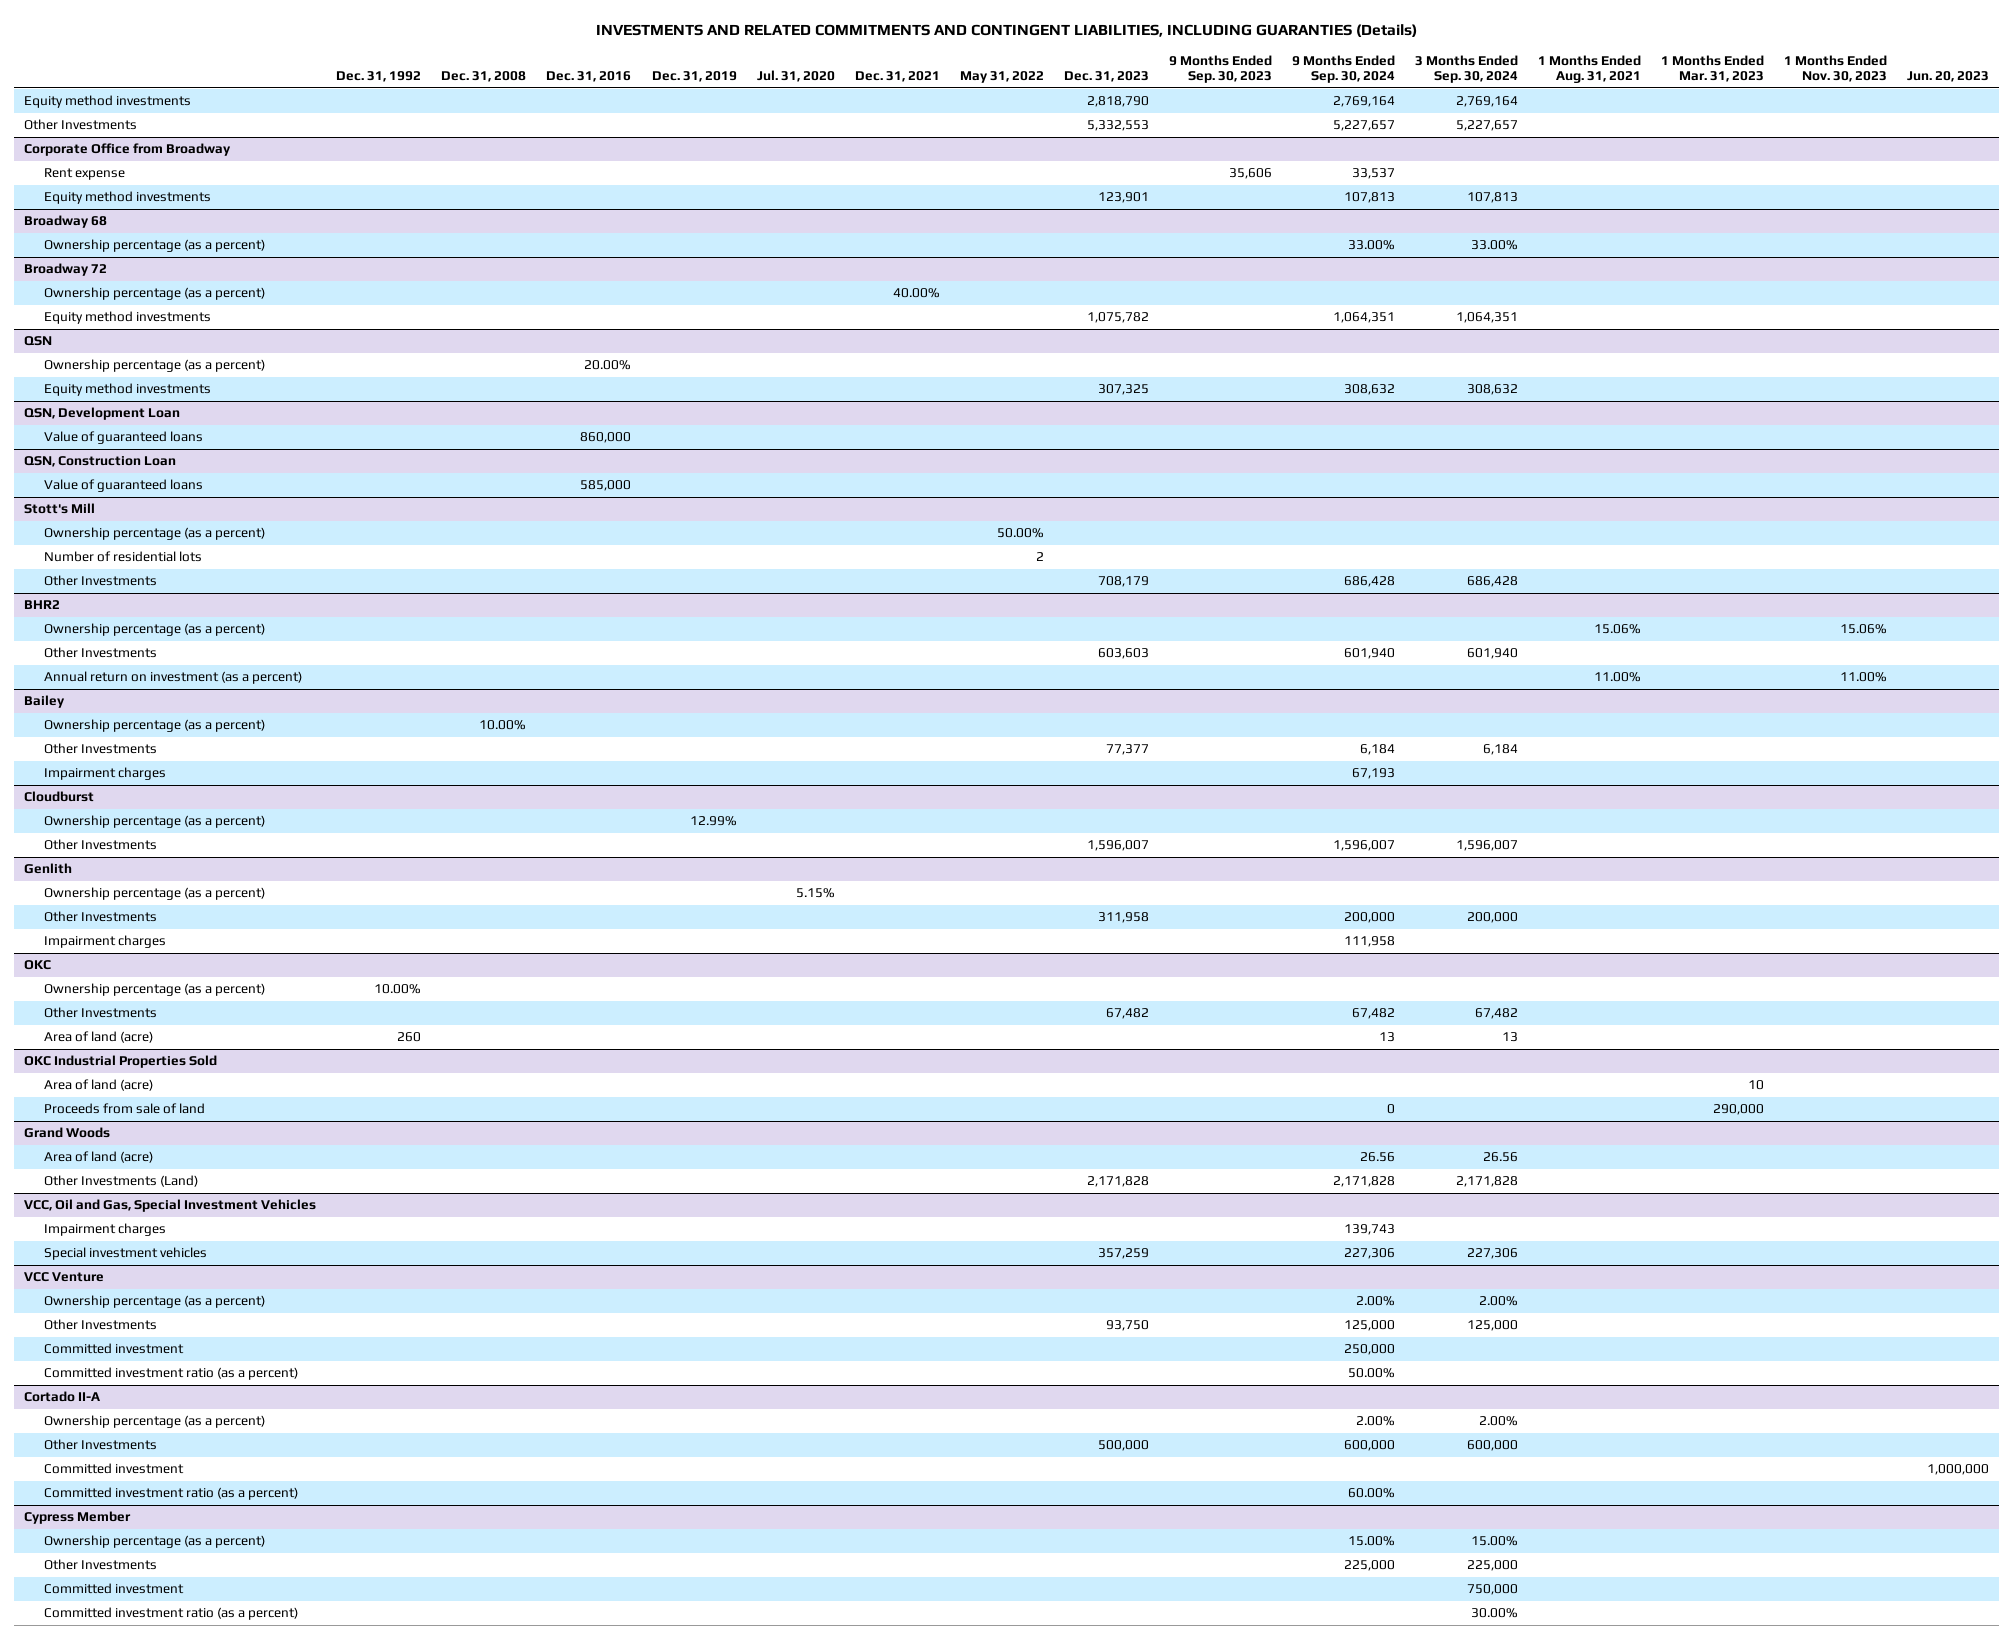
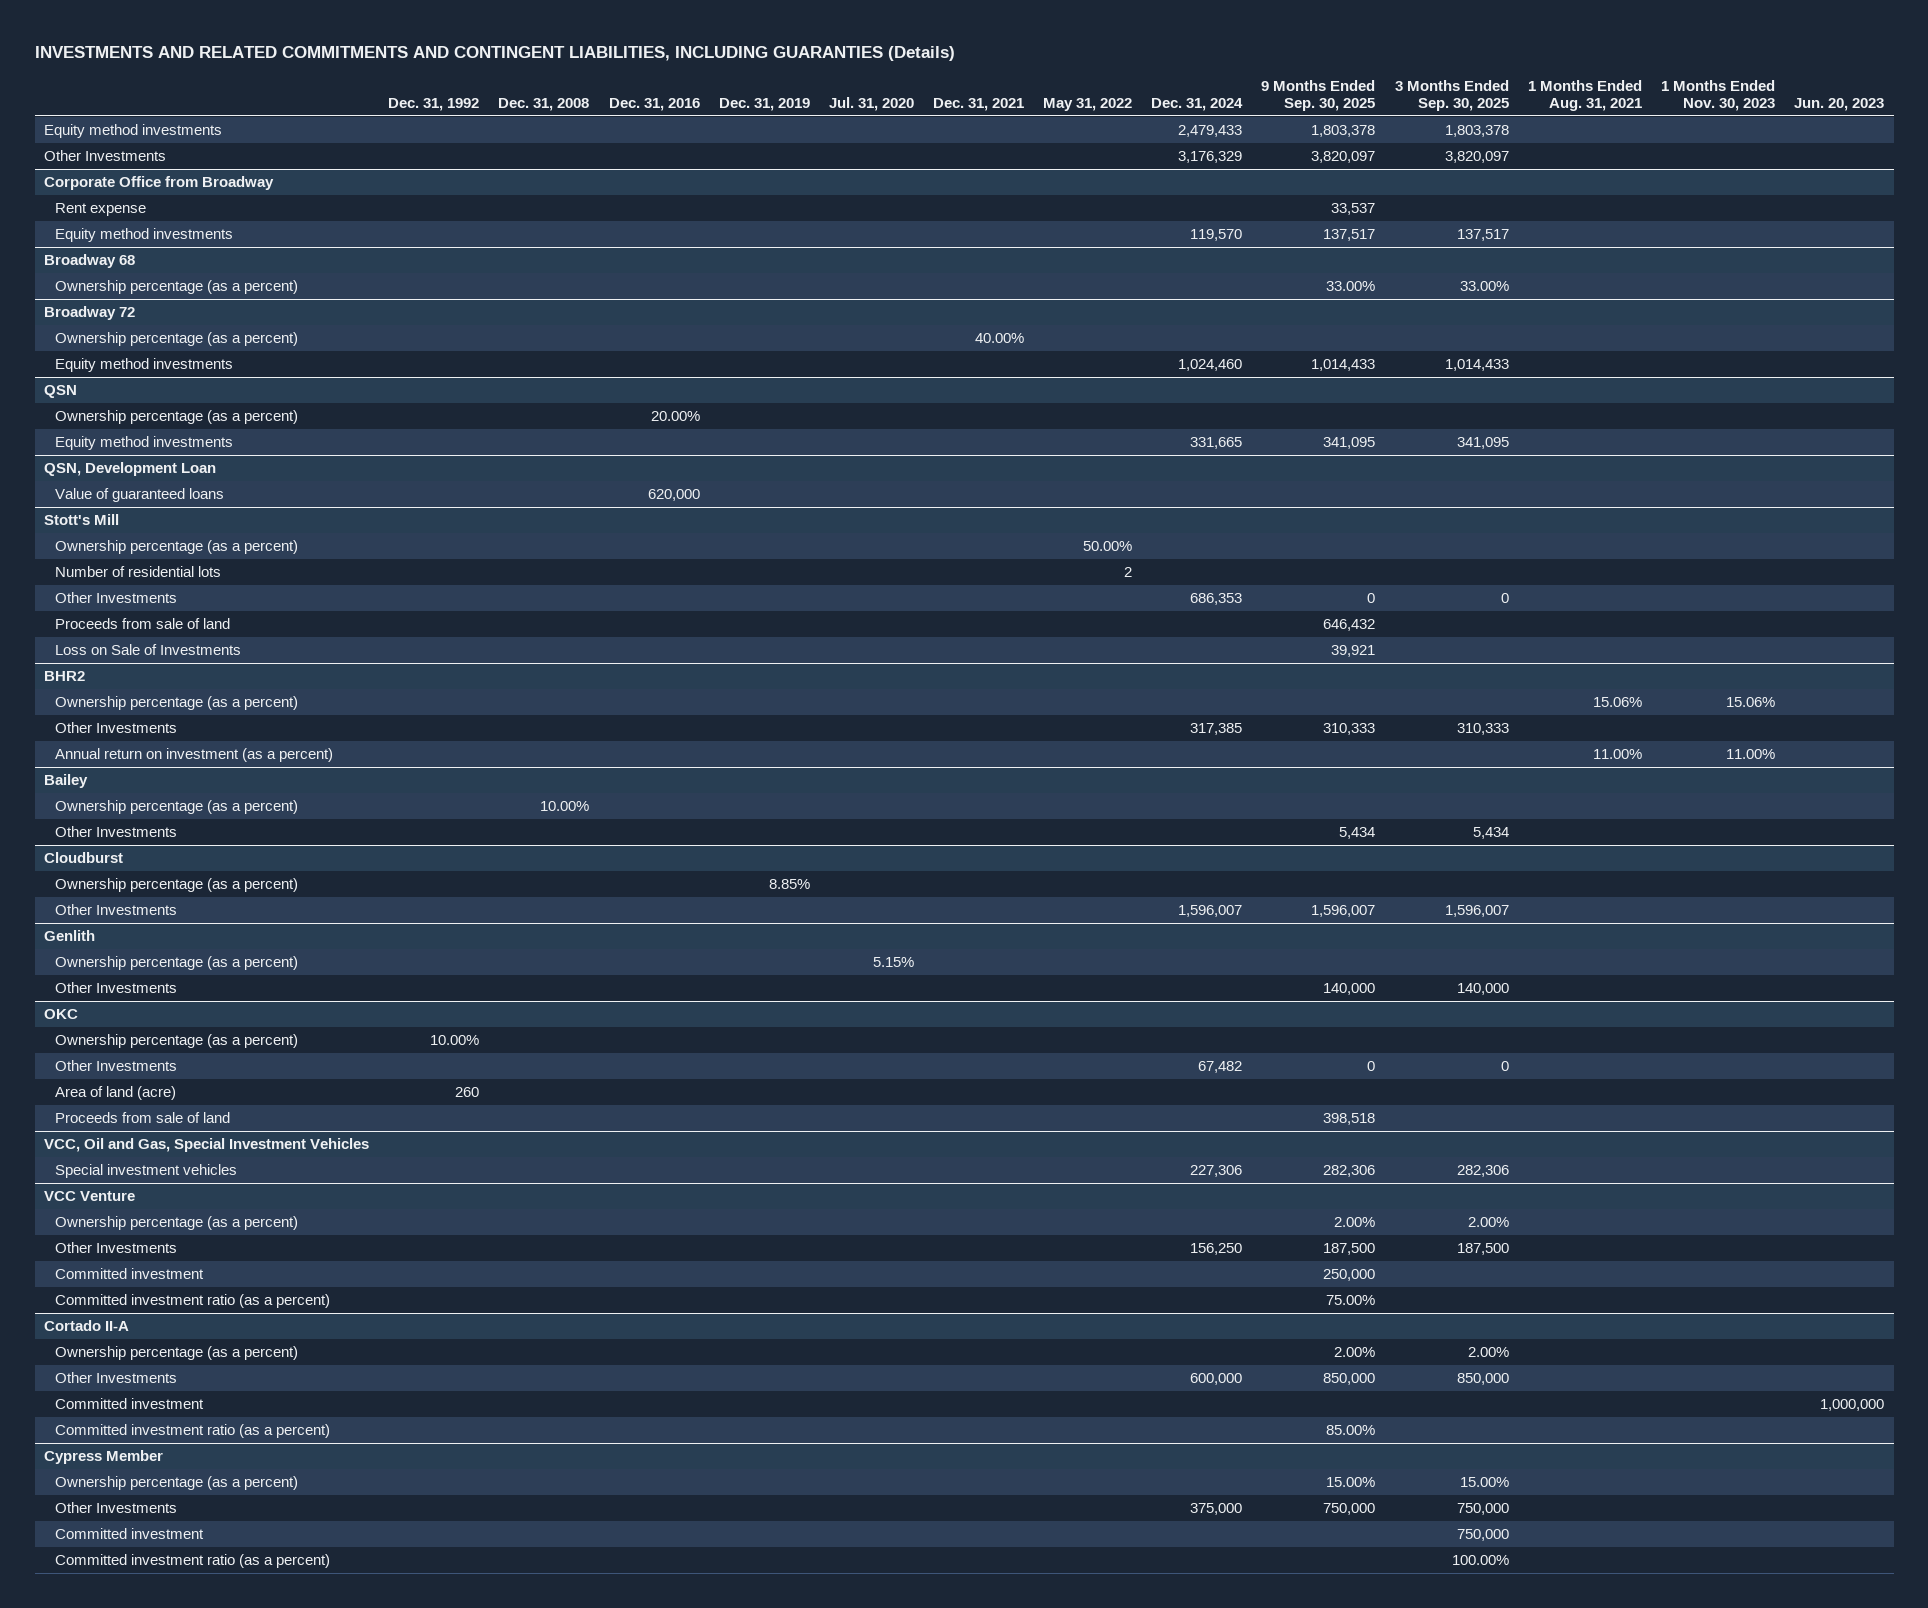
- | Dec. 31, 1992 | Dec. 31, 2008 | Dec. 31, 2016 | Dec. 31, 2019 | Jul. 31, 2020 | Dec. 31, 2021 | May 31, 2022 | Dec. 31, 2023 | 9 Months Ended Sep. 30, 2023 | 9 Months Ended Sep. 30, 2024 | 3 Months Ended Sep. 30, 2024 | 1 Months Ended Aug. 31, 2021 | 1 Months Ended Mar. 31, 2023 | 1 Months Ended Nov. 30, 2023 | Jun. 20, 2023
+ | Dec. 31, 1992 | Dec. 31, 2008 | Dec. 31, 2016 | Dec. 31, 2019 | Jul. 31, 2020 | Dec. 31, 2021 | May 31, 2022 | Dec. 31, 2024 | 9 Months Ended Sep. 30, 2025 | 3 Months Ended Sep. 30, 2025 | 1 Months Ended Aug. 31, 2021 | 1 Months Ended Nov. 30, 2023 | Jun. 20, 2023
@ QSN, Development Loan
- Value of guaranteed loans | | | 860,000 | | | | | | | | | | | |
- QSN, Construction Loan
- Value of guaranteed loans | | | 585,000 | | | | | | | | | | | |
@ QSN, Development Loan
+ Value of guaranteed loans | | | 620,000 | | | | | | | | | |
@ Stott's Mill
+ Proceeds from sale of land | | | | | | | | | 646,432 | | | |
+ Loss on Sale of Investments | | | | | | | | | 39,921 | | | |
@ Bailey
- Impairment charges | | | | | | | | | | 67,193 | | | | |
@ Cloudburst
- Ownership percentage (as a percent) | | | | 12.99% | | | | | | | | | | |
+ Ownership percentage (as a percent) | | | | 8.85% | | | | | | | | |
@ Genlith
- Impairment charges | | | | | | | | | | 111,958 | | | | |
- OKC Industrial Properties Sold
- Area of land (acre) | | | | | | | | | | | | | 10 | |
- Proceeds from sale of land | | | | | | | | | | 0 | | | 290,000 | |
- Grand Woods
- Area of land (acre) | | | | | | | | | | 26.56 | 26.56 | | | |
- Other Investments (Land) | | | | | | | | 2,171,828 | | 2,171,828 | 2,171,828 | | | |
@ OKC
+ Proceeds from sale of land | | | | | | | | | 398,518 | | | |
@ VCC, Oil and Gas, Special Investment Vehicles
- Impairment charges | | | | | | | | | | 139,743 | | | | |

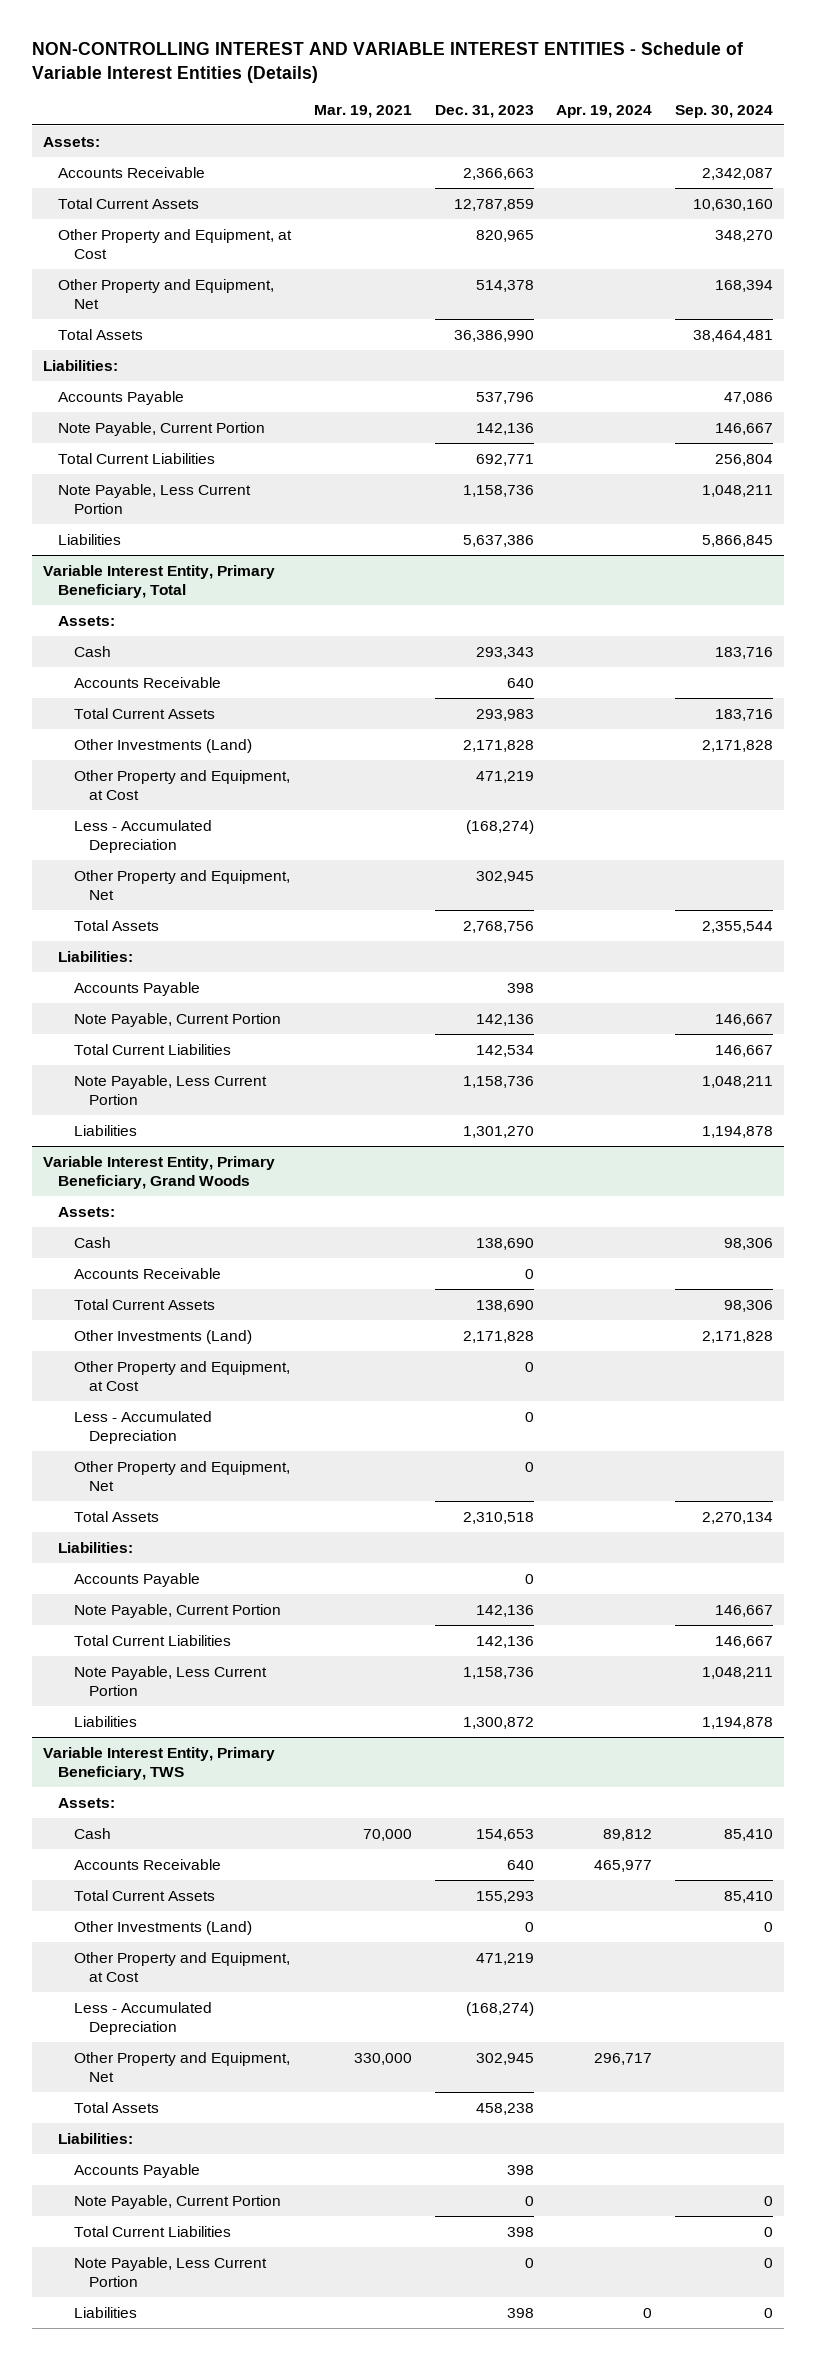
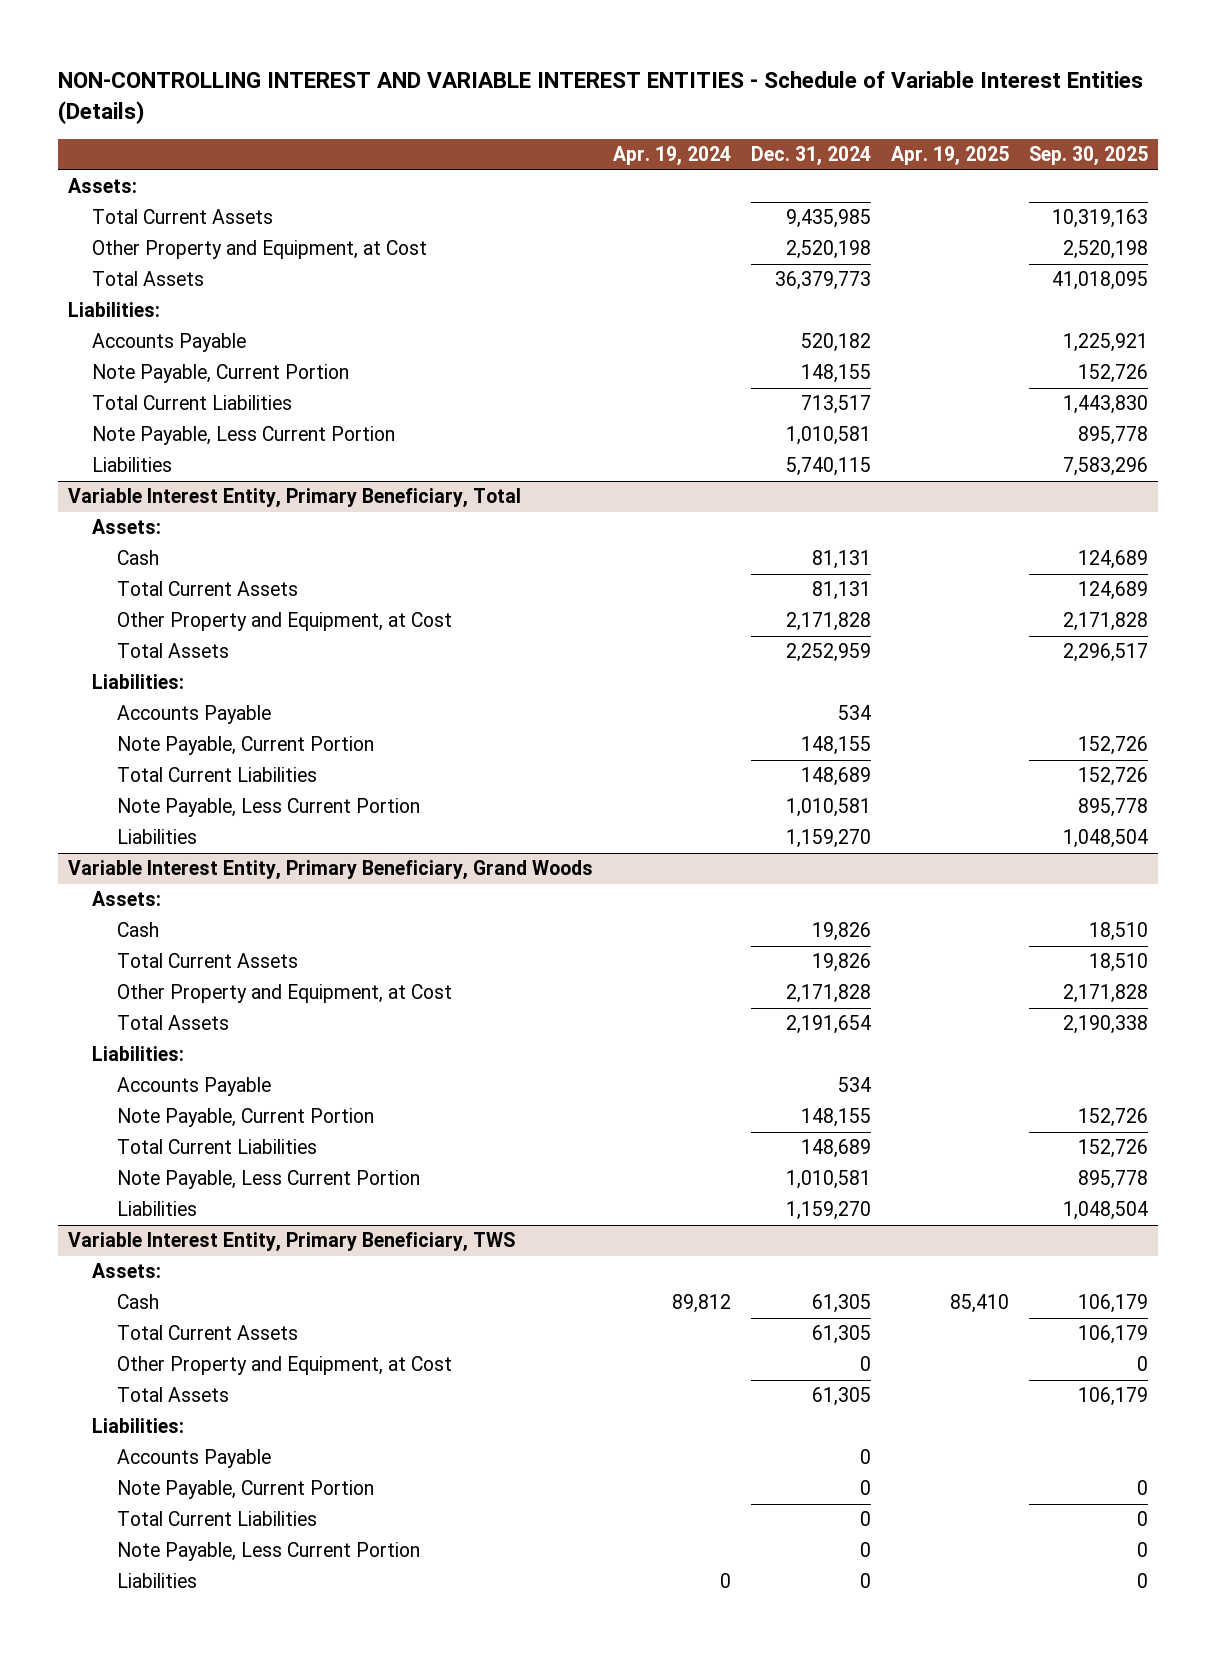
- | Mar. 19, 2021 | Dec. 31, 2023 | Apr. 19, 2024 | Sep. 30, 2024
+ | Apr. 19, 2024 | Dec. 31, 2024 | Apr. 19, 2025 | Sep. 30, 2025
- Accounts Receivable | | 2,366,663 | | 2,342,087
- Other Property and Equipment, Net | | 514,378 | | 168,394
@ Variable Interest Entity, Primary Beneficiary, Total
- Accounts Receivable | | 640 | |
- Other Investments (Land) | | 2,171,828 | | 2,171,828
- Less - Accumulated Depreciation | | (168,274) | |
- Other Property and Equipment, Net | | 302,945 | |
@ Variable Interest Entity, Primary Beneficiary, Grand Woods
- Accounts Receivable | | 0 | |
- Other Investments (Land) | | 2,171,828 | | 2,171,828
- Less - Accumulated Depreciation | | 0 | |
- Other Property and Equipment, Net | | 0 | |
@ Variable Interest Entity, Primary Beneficiary, TWS
- Accounts Receivable | | 640 | 465,977 |
- Other Investments (Land) | | 0 | | 0
- Less - Accumulated Depreciation | | (168,274) | |
- Other Property and Equipment, Net | 330,000 | 302,945 | 296,717 |

